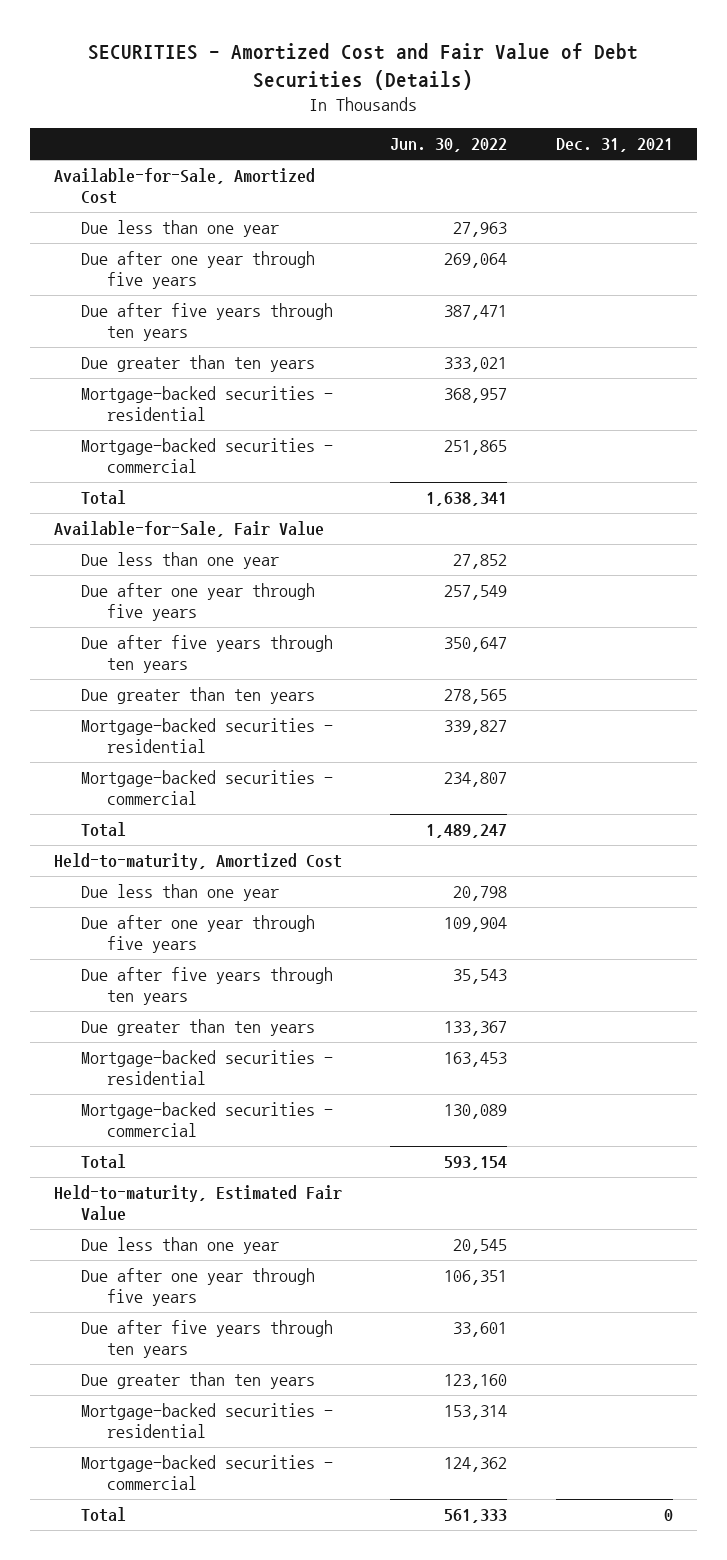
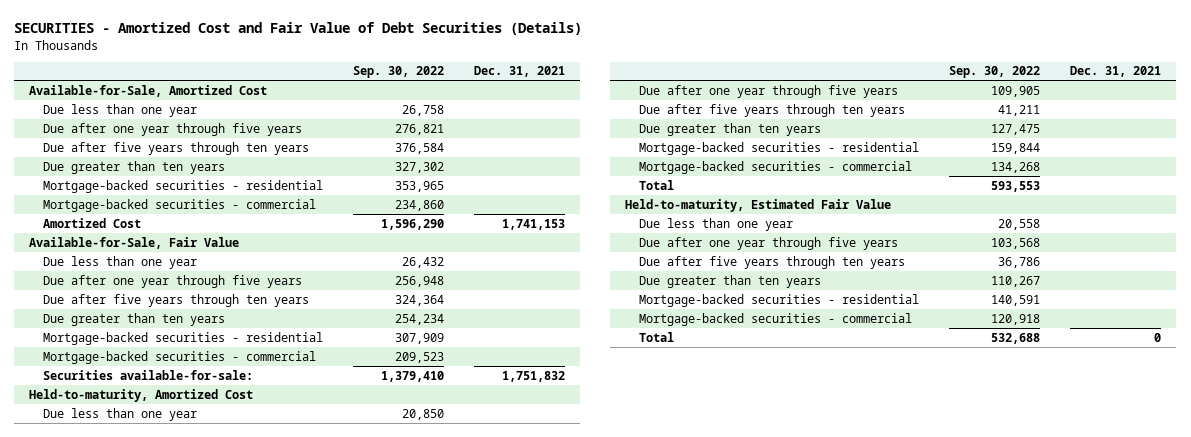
- | Jun. 30, 2022 | Dec. 31, 2021
+ | Sep. 30, 2022 | Dec. 31, 2021
- Total | 1,638,341 |
+ Amortized Cost | 1,596,290 | 1,741,153
- Total | 1,489,247 |
+ Securities available-for-sale: | 1,379,410 | 1,751,832

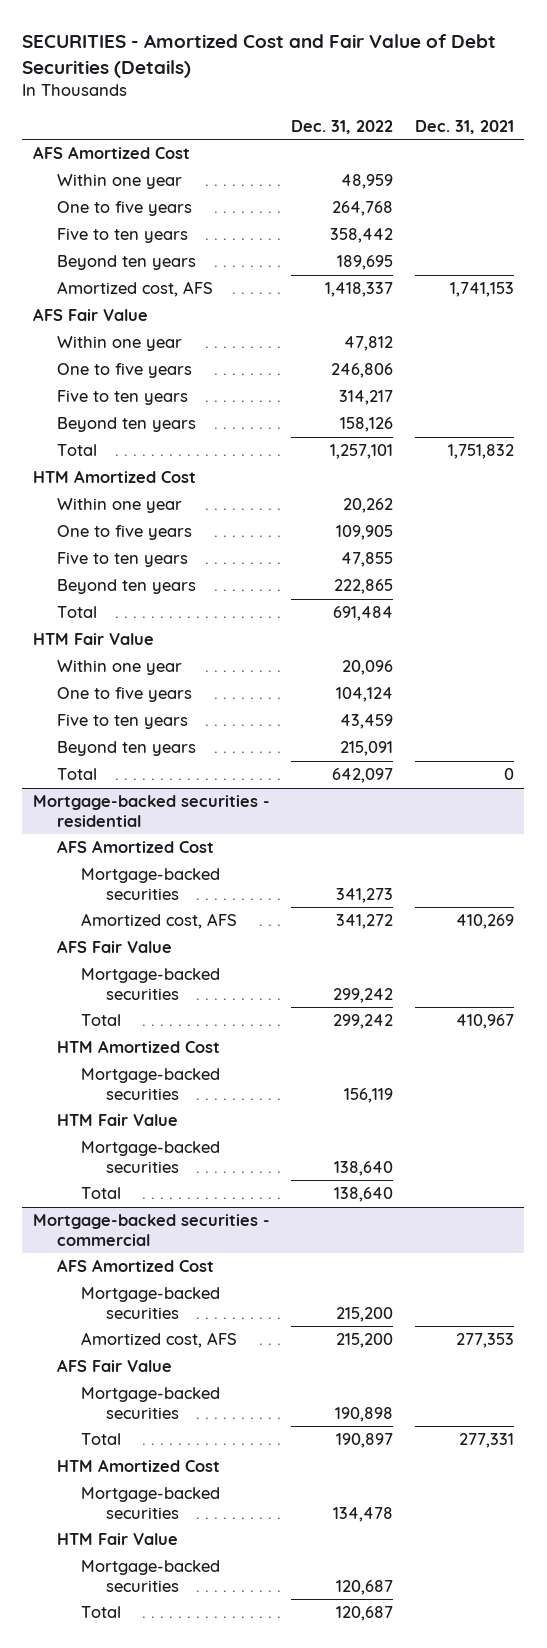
- | Sep. 30, 2022 | Dec. 31, 2021
+ | Dec. 31, 2022 | Dec. 31, 2021
- Available-for-Sale, Amortized Cost
- Due less than one year | 26,758 |
- Due after one year through five years | 276,821 |
- Due after five years through ten years | 376,584 |
- Due greater than ten years | 327,302 |
- Mortgage-backed securities - residential | 353,965 |
- Mortgage-backed securities - commercial | 234,860 |
- Amortized Cost | 1,596,290 | 1,741,153
- Available-for-Sale, Fair Value
- Due less than one year | 26,432 |
- Due after one year through five years | 256,948 |
- Due after five years through ten years | 324,364 |
- Due greater than ten years | 254,234 |
- Mortgage-backed securities - residential | 307,909 |
- Mortgage-backed securities - commercial | 209,523 |
- Securities available-for-sale: | 1,379,410 | 1,751,832
- Held-to-maturity, Amortized Cost
- Due less than one year | 20,850 |
- Due after one year through five years | 109,905 |
- Due after five years through ten years | 41,211 |
- Due greater than ten years | 127,475 |
- Mortgage-backed securities - residential | 159,844 |
- Mortgage-backed securities - commercial | 134,268 |
+ AFS Amortized Cost
+ Within one year | 48,959 |
+ One to five years | 264,768 |
+ Five to ten years | 358,442 |
+ Beyond ten years | 189,695 |
+ Amortized cost, AFS | 1,418,337 | 1,741,153
+ AFS Fair Value
+ Within one year | 47,812 |
+ One to five years | 246,806 |
+ Five to ten years | 314,217 |
+ Beyond ten years | 158,126 |
+ Total | 1,257,101 | 1,751,832
+ HTM Amortized Cost
+ Within one year | 20,262 |
+ One to five years | 109,905 |
+ Five to ten years | 47,855 |
+ Beyond ten years | 222,865 |
- Held-to-maturity, Estimated Fair Value
- Due less than one year | 20,558 |
- Due after one year through five years | 103,568 |
- Due after five years through ten years | 36,786 |
- Due greater than ten years | 110,267 |
- Mortgage-backed securities - residential | 140,591 |
- Mortgage-backed securities - commercial | 120,918 |
+ HTM Fair Value
+ Within one year | 20,096 |
+ One to five years | 104,124 |
+ Five to ten years | 43,459 |
+ Beyond ten years | 215,091 |
+ Mortgage-backed securities - residential
+ AFS Amortized Cost
+ Mortgage-backed securities | 341,273 |
+ Amortized cost, AFS | 341,272 | 410,269
+ AFS Fair Value
+ Mortgage-backed securities | 299,242 |
+ Total | 299,242 | 410,967
+ HTM Amortized Cost
+ Mortgage-backed securities | 156,119 |
+ HTM Fair Value
+ Mortgage-backed securities | 138,640 |
+ Total | 138,640 |
+ Mortgage-backed securities - commercial
+ AFS Amortized Cost
+ Mortgage-backed securities | 215,200 |
+ Amortized cost, AFS | 215,200 | 277,353
+ AFS Fair Value
+ Mortgage-backed securities | 190,898 |
+ Total | 190,897 | 277,331
+ HTM Amortized Cost
+ Mortgage-backed securities | 134,478 |
+ HTM Fair Value
+ Mortgage-backed securities | 120,687 |
+ Total | 120,687 |

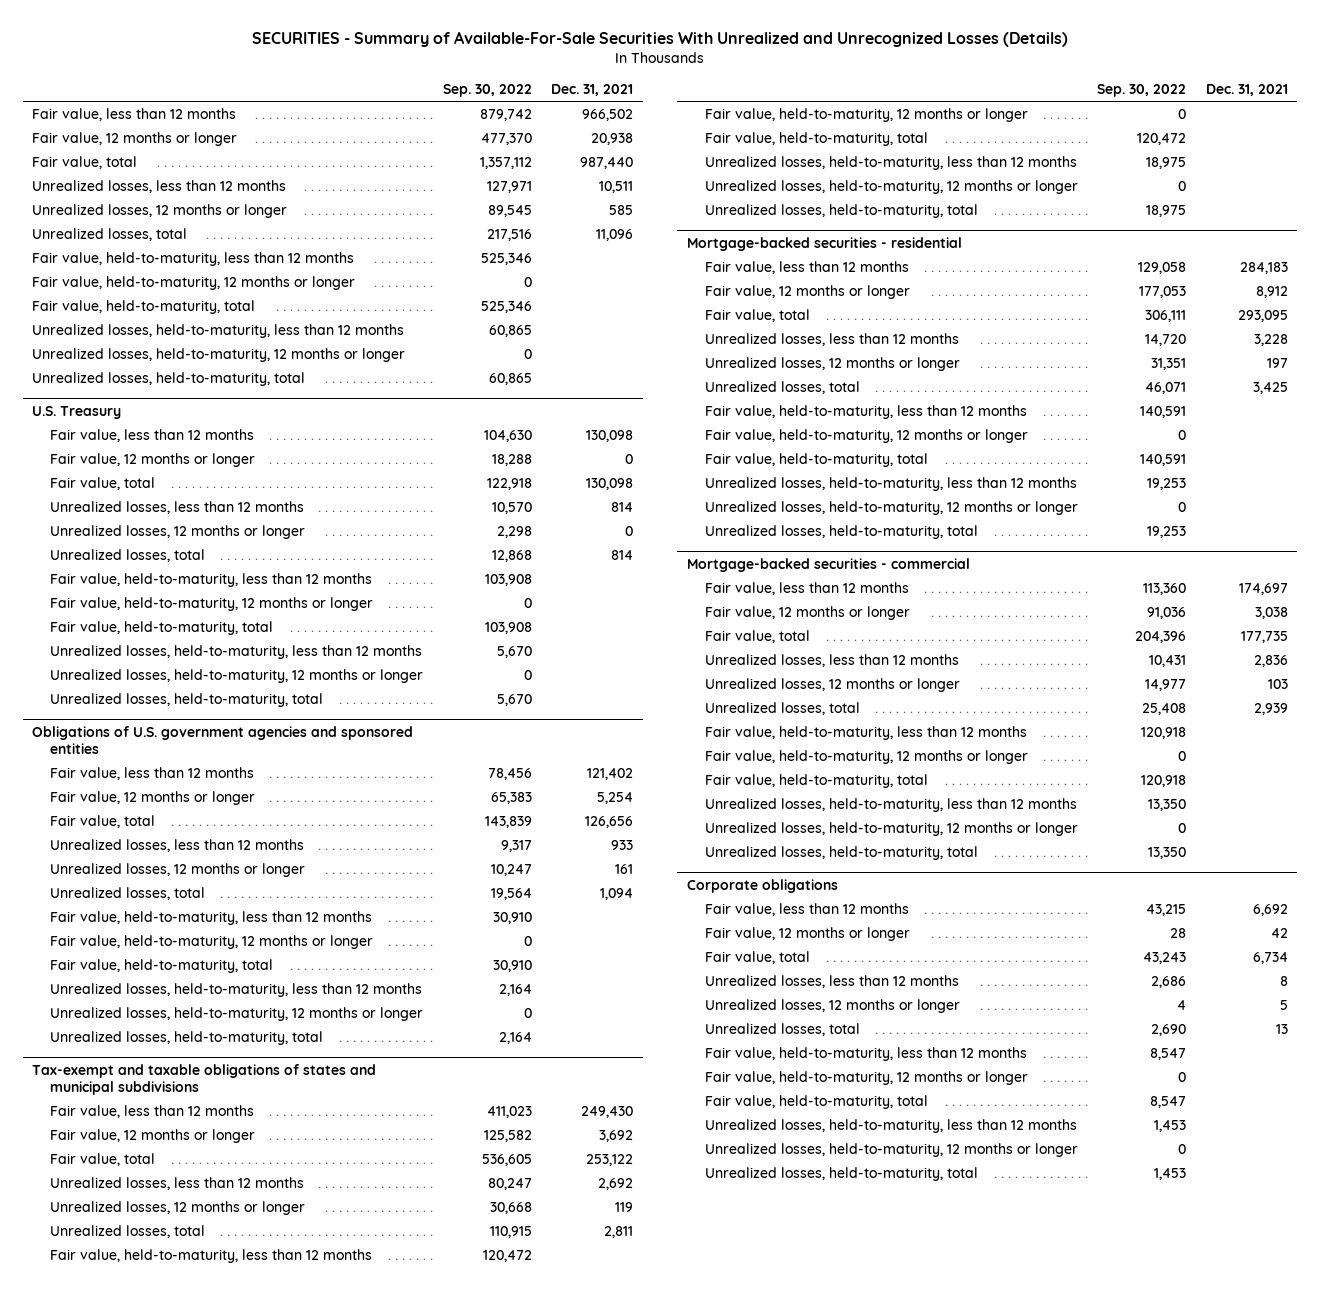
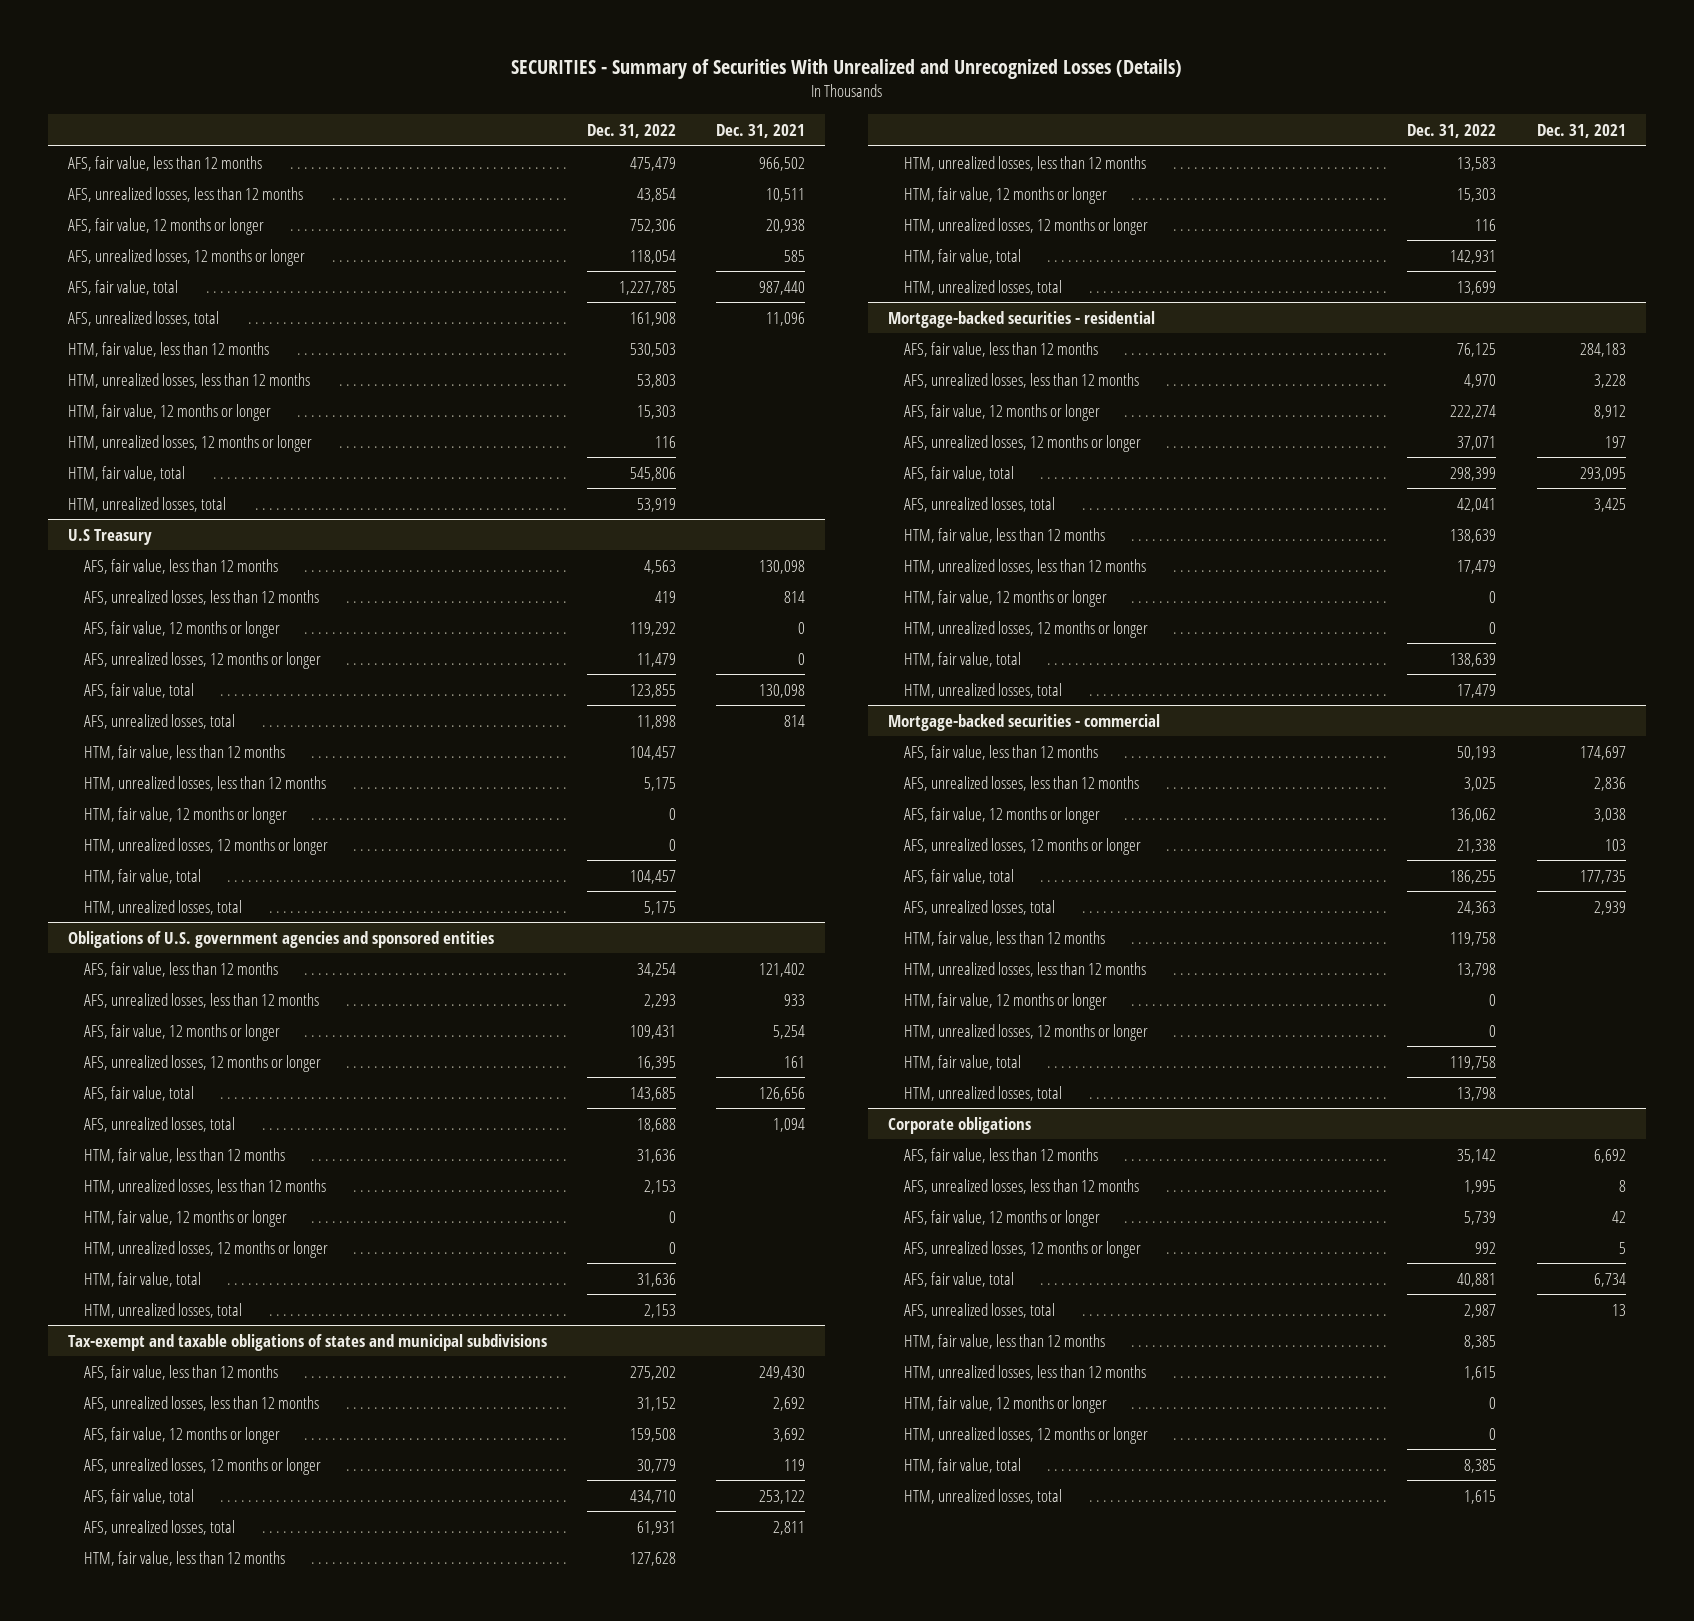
- SECURITIES - Summary of Available-For-Sale Securities With Unrealized and Unrecognized Losses (Details)
+ SECURITIES - Summary of Securities With Unrealized and Unrecognized Losses (Details)
- | Sep. 30, 2022 | Dec. 31, 2021
+ | Dec. 31, 2022 | Dec. 31, 2021
- Fair value, less than 12 months | 879,742 | 966,502
- Fair value, 12 months or longer | 477,370 | 20,938
- Fair value, total | 1,357,112 | 987,440
- Unrealized losses, less than 12 months | 127,971 | 10,511
- Unrealized losses, 12 months or longer | 89,545 | 585
- Unrealized losses, total | 217,516 | 11,096
- Fair value, held-to-maturity, less than 12 months | 525,346 |
- Fair value, held-to-maturity, 12 months or longer | 0 |
- Fair value, held-to-maturity, total | 525,346 |
- Unrealized losses, held-to-maturity, less than 12 months | 60,865 |
- Unrealized losses, held-to-maturity, 12 months or longer | 0 |
- Unrealized losses, held-to-maturity, total | 60,865 |
- U.S. Treasury
- Fair value, less than 12 months | 104,630 | 130,098
- Fair value, 12 months or longer | 18,288 | 0
- Fair value, total | 122,918 | 130,098
- Unrealized losses, less than 12 months | 10,570 | 814
- Unrealized losses, 12 months or longer | 2,298 | 0
- Unrealized losses, total | 12,868 | 814
- Fair value, held-to-maturity, less than 12 months | 103,908 |
- Fair value, held-to-maturity, 12 months or longer | 0 |
- Fair value, held-to-maturity, total | 103,908 |
- Unrealized losses, held-to-maturity, less than 12 months | 5,670 |
- Unrealized losses, held-to-maturity, 12 months or longer | 0 |
- Unrealized losses, held-to-maturity, total | 5,670 |
+ AFS, fair value, less than 12 months | 475,479 | 966,502
+ AFS, unrealized losses, less than 12 months | 43,854 | 10,511
+ AFS, fair value, 12 months or longer | 752,306 | 20,938
+ AFS, unrealized losses, 12 months or longer | 118,054 | 585
+ AFS, fair value, total | 1,227,785 | 987,440
+ AFS, unrealized losses, total | 161,908 | 11,096
+ HTM, fair value, less than 12 months | 530,503 |
+ HTM, unrealized losses, less than 12 months | 53,803 |
+ HTM, fair value, 12 months or longer | 15,303 |
+ HTM, unrealized losses, 12 months or longer | 116 |
+ HTM, fair value, total | 545,806 |
+ HTM, unrealized losses, total | 53,919 |
+ U.S Treasury
+ AFS, fair value, less than 12 months | 4,563 | 130,098
+ AFS, unrealized losses, less than 12 months | 419 | 814
+ AFS, fair value, 12 months or longer | 119,292 | 0
+ AFS, unrealized losses, 12 months or longer | 11,479 | 0
+ AFS, fair value, total | 123,855 | 130,098
+ AFS, unrealized losses, total | 11,898 | 814
+ HTM, fair value, less than 12 months | 104,457 |
+ HTM, unrealized losses, less than 12 months | 5,175 |
+ HTM, fair value, 12 months or longer | 0 |
+ HTM, unrealized losses, 12 months or longer | 0 |
+ HTM, fair value, total | 104,457 |
+ HTM, unrealized losses, total | 5,175 |
@ Obligations of U.S. government agencies and sponsored entities
- Fair value, less than 12 months | 78,456 | 121,402
- Fair value, 12 months or longer | 65,383 | 5,254
- Fair value, total | 143,839 | 126,656
- Unrealized losses, less than 12 months | 9,317 | 933
- Unrealized losses, 12 months or longer | 10,247 | 161
- Unrealized losses, total | 19,564 | 1,094
- Fair value, held-to-maturity, less than 12 months | 30,910 |
- Fair value, held-to-maturity, 12 months or longer | 0 |
- Fair value, held-to-maturity, total | 30,910 |
- Unrealized losses, held-to-maturity, less than 12 months | 2,164 |
- Unrealized losses, held-to-maturity, 12 months or longer | 0 |
- Unrealized losses, held-to-maturity, total | 2,164 |
+ AFS, fair value, less than 12 months | 34,254 | 121,402
+ AFS, unrealized losses, less than 12 months | 2,293 | 933
+ AFS, fair value, 12 months or longer | 109,431 | 5,254
+ AFS, unrealized losses, 12 months or longer | 16,395 | 161
+ AFS, fair value, total | 143,685 | 126,656
+ AFS, unrealized losses, total | 18,688 | 1,094
+ HTM, fair value, less than 12 months | 31,636 |
+ HTM, unrealized losses, less than 12 months | 2,153 |
+ HTM, fair value, 12 months or longer | 0 |
+ HTM, unrealized losses, 12 months or longer | 0 |
+ HTM, fair value, total | 31,636 |
+ HTM, unrealized losses, total | 2,153 |
@ Tax-exempt and taxable obligations of states and municipal subdivisions
- Fair value, less than 12 months | 411,023 | 249,430
- Fair value, 12 months or longer | 125,582 | 3,692
- Fair value, total | 536,605 | 253,122
- Unrealized losses, less than 12 months | 80,247 | 2,692
- Unrealized losses, 12 months or longer | 30,668 | 119
- Unrealized losses, total | 110,915 | 2,811
- Fair value, held-to-maturity, less than 12 months | 120,472 |
- Fair value, held-to-maturity, 12 months or longer | 0 |
- Fair value, held-to-maturity, total | 120,472 |
- Unrealized losses, held-to-maturity, less than 12 months | 18,975 |
- Unrealized losses, held-to-maturity, 12 months or longer | 0 |
- Unrealized losses, held-to-maturity, total | 18,975 |
+ AFS, fair value, less than 12 months | 275,202 | 249,430
+ AFS, unrealized losses, less than 12 months | 31,152 | 2,692
+ AFS, fair value, 12 months or longer | 159,508 | 3,692
+ AFS, unrealized losses, 12 months or longer | 30,779 | 119
+ AFS, fair value, total | 434,710 | 253,122
+ AFS, unrealized losses, total | 61,931 | 2,811
+ HTM, fair value, less than 12 months | 127,628 |
+ HTM, unrealized losses, less than 12 months | 13,583 |
+ HTM, fair value, 12 months or longer | 15,303 |
+ HTM, unrealized losses, 12 months or longer | 116 |
+ HTM, fair value, total | 142,931 |
+ HTM, unrealized losses, total | 13,699 |
@ Mortgage-backed securities - residential
- Fair value, less than 12 months | 129,058 | 284,183
- Fair value, 12 months or longer | 177,053 | 8,912
- Fair value, total | 306,111 | 293,095
- Unrealized losses, less than 12 months | 14,720 | 3,228
- Unrealized losses, 12 months or longer | 31,351 | 197
- Unrealized losses, total | 46,071 | 3,425
- Fair value, held-to-maturity, less than 12 months | 140,591 |
- Fair value, held-to-maturity, 12 months or longer | 0 |
- Fair value, held-to-maturity, total | 140,591 |
- Unrealized losses, held-to-maturity, less than 12 months | 19,253 |
- Unrealized losses, held-to-maturity, 12 months or longer | 0 |
- Unrealized losses, held-to-maturity, total | 19,253 |
+ AFS, fair value, less than 12 months | 76,125 | 284,183
+ AFS, unrealized losses, less than 12 months | 4,970 | 3,228
+ AFS, fair value, 12 months or longer | 222,274 | 8,912
+ AFS, unrealized losses, 12 months or longer | 37,071 | 197
+ AFS, fair value, total | 298,399 | 293,095
+ AFS, unrealized losses, total | 42,041 | 3,425
+ HTM, fair value, less than 12 months | 138,639 |
+ HTM, unrealized losses, less than 12 months | 17,479 |
+ HTM, fair value, 12 months or longer | 0 |
+ HTM, unrealized losses, 12 months or longer | 0 |
+ HTM, fair value, total | 138,639 |
+ HTM, unrealized losses, total | 17,479 |
@ Mortgage-backed securities - commercial
- Fair value, less than 12 months | 113,360 | 174,697
- Fair value, 12 months or longer | 91,036 | 3,038
- Fair value, total | 204,396 | 177,735
- Unrealized losses, less than 12 months | 10,431 | 2,836
- Unrealized losses, 12 months or longer | 14,977 | 103
- Unrealized losses, total | 25,408 | 2,939
- Fair value, held-to-maturity, less than 12 months | 120,918 |
- Fair value, held-to-maturity, 12 months or longer | 0 |
- Fair value, held-to-maturity, total | 120,918 |
- Unrealized losses, held-to-maturity, less than 12 months | 13,350 |
- Unrealized losses, held-to-maturity, 12 months or longer | 0 |
- Unrealized losses, held-to-maturity, total | 13,350 |
+ AFS, fair value, less than 12 months | 50,193 | 174,697
+ AFS, unrealized losses, less than 12 months | 3,025 | 2,836
+ AFS, fair value, 12 months or longer | 136,062 | 3,038
+ AFS, unrealized losses, 12 months or longer | 21,338 | 103
+ AFS, fair value, total | 186,255 | 177,735
+ AFS, unrealized losses, total | 24,363 | 2,939
+ HTM, fair value, less than 12 months | 119,758 |
+ HTM, unrealized losses, less than 12 months | 13,798 |
+ HTM, fair value, 12 months or longer | 0 |
+ HTM, unrealized losses, 12 months or longer | 0 |
+ HTM, fair value, total | 119,758 |
+ HTM, unrealized losses, total | 13,798 |
@ Corporate obligations
- Fair value, less than 12 months | 43,215 | 6,692
- Fair value, 12 months or longer | 28 | 42
- Fair value, total | 43,243 | 6,734
- Unrealized losses, less than 12 months | 2,686 | 8
- Unrealized losses, 12 months or longer | 4 | 5
- Unrealized losses, total | 2,690 | 13
- Fair value, held-to-maturity, less than 12 months | 8,547 |
- Fair value, held-to-maturity, 12 months or longer | 0 |
- Fair value, held-to-maturity, total | 8,547 |
- Unrealized losses, held-to-maturity, less than 12 months | 1,453 |
- Unrealized losses, held-to-maturity, 12 months or longer | 0 |
- Unrealized losses, held-to-maturity, total | 1,453 |
+ AFS, fair value, less than 12 months | 35,142 | 6,692
+ AFS, unrealized losses, less than 12 months | 1,995 | 8
+ AFS, fair value, 12 months or longer | 5,739 | 42
+ AFS, unrealized losses, 12 months or longer | 992 | 5
+ AFS, fair value, total | 40,881 | 6,734
+ AFS, unrealized losses, total | 2,987 | 13
+ HTM, fair value, less than 12 months | 8,385 |
+ HTM, unrealized losses, less than 12 months | 1,615 |
+ HTM, fair value, 12 months or longer | 0 |
+ HTM, unrealized losses, 12 months or longer | 0 |
+ HTM, fair value, total | 8,385 |
+ HTM, unrealized losses, total | 1,615 |

